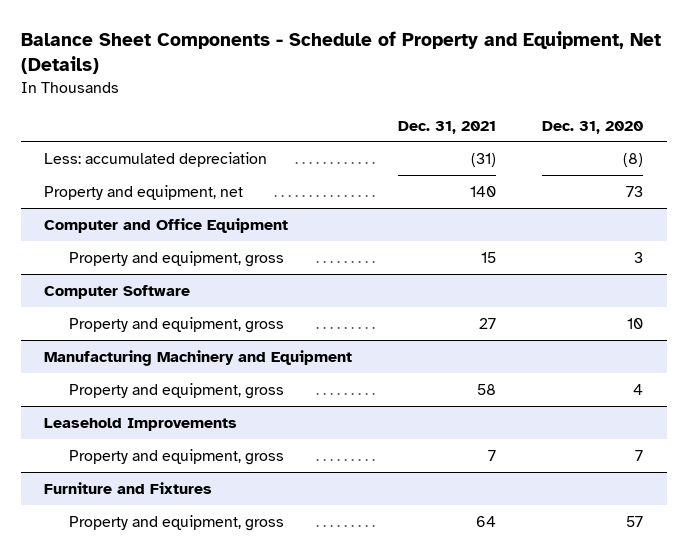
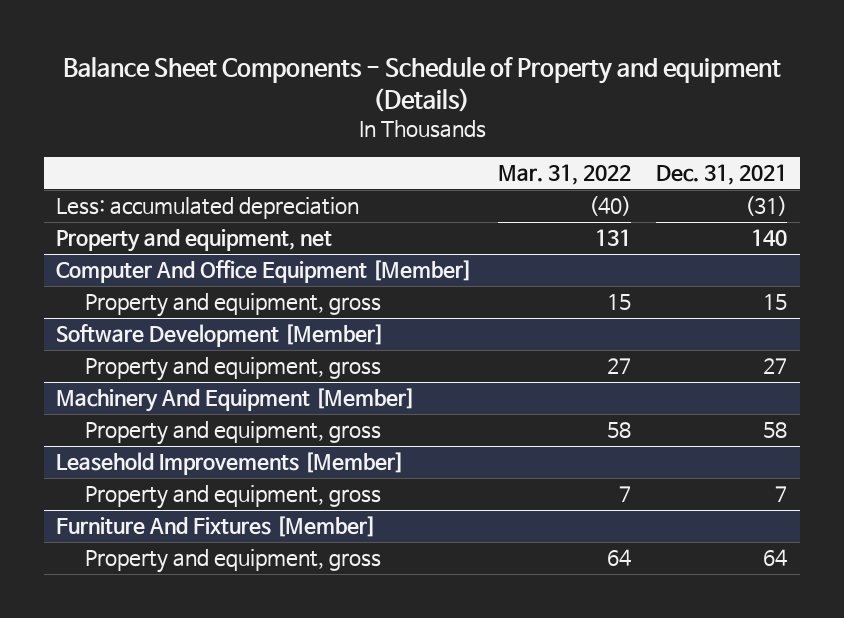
- Balance Sheet Components - Schedule of Property and Equipment, Net (Details)
+ Balance Sheet Components - Schedule of Property and equipment (Details)
- | Dec. 31, 2021 | Dec. 31, 2020
+ | Mar. 31, 2022 | Dec. 31, 2021
- Computer and Office Equipment
+ Computer And Office Equipment [Member]
- Computer Software
+ Software Development [Member]
- Manufacturing Machinery and Equipment
+ Machinery And Equipment [Member]
- Leasehold Improvements
+ Leasehold Improvements [Member]
- Furniture and Fixtures
+ Furniture And Fixtures [Member]

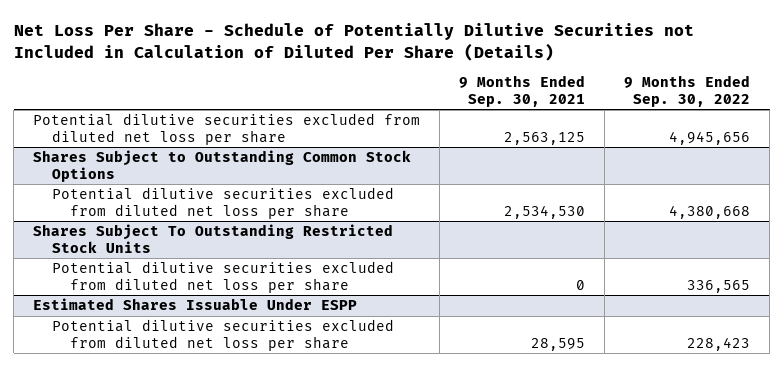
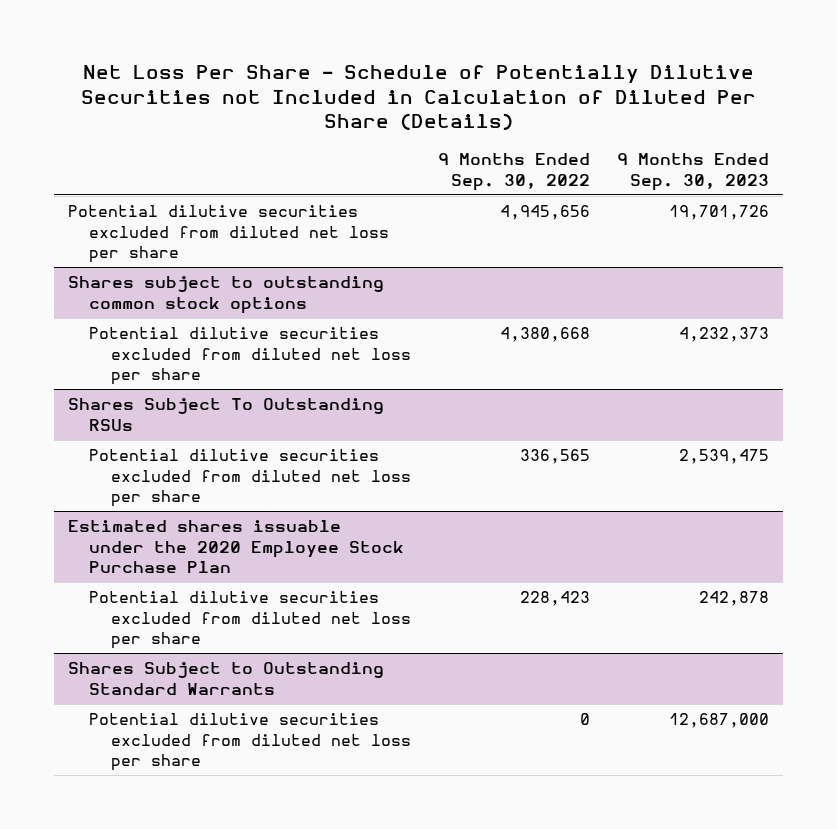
- | 9 Months Ended Sep. 30, 2021 | 9 Months Ended Sep. 30, 2022
+ | 9 Months Ended Sep. 30, 2022 | 9 Months Ended Sep. 30, 2023
- Shares Subject to Outstanding Common Stock Options
+ Shares subject to outstanding common stock options
- Shares Subject To Outstanding Restricted Stock Units
+ Shares Subject To Outstanding RSUs
- Estimated Shares Issuable Under ESPP
+ Estimated shares issuable under the 2020 Employee Stock Purchase Plan
+ Shares Subject to Outstanding Standard Warrants
+ Potential dilutive securities excluded from diluted net loss per share | 0 | 12,687,000

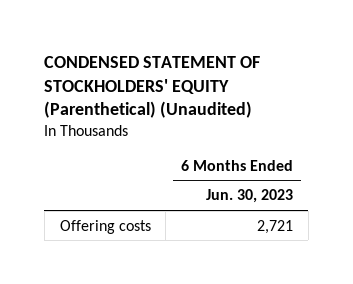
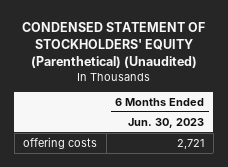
- Offering costs | 2,721
+ offering costs | 2,721

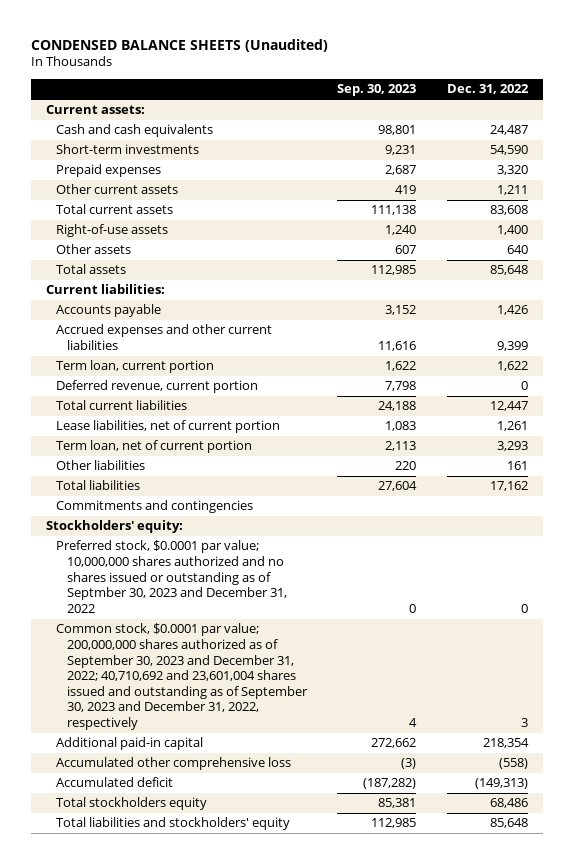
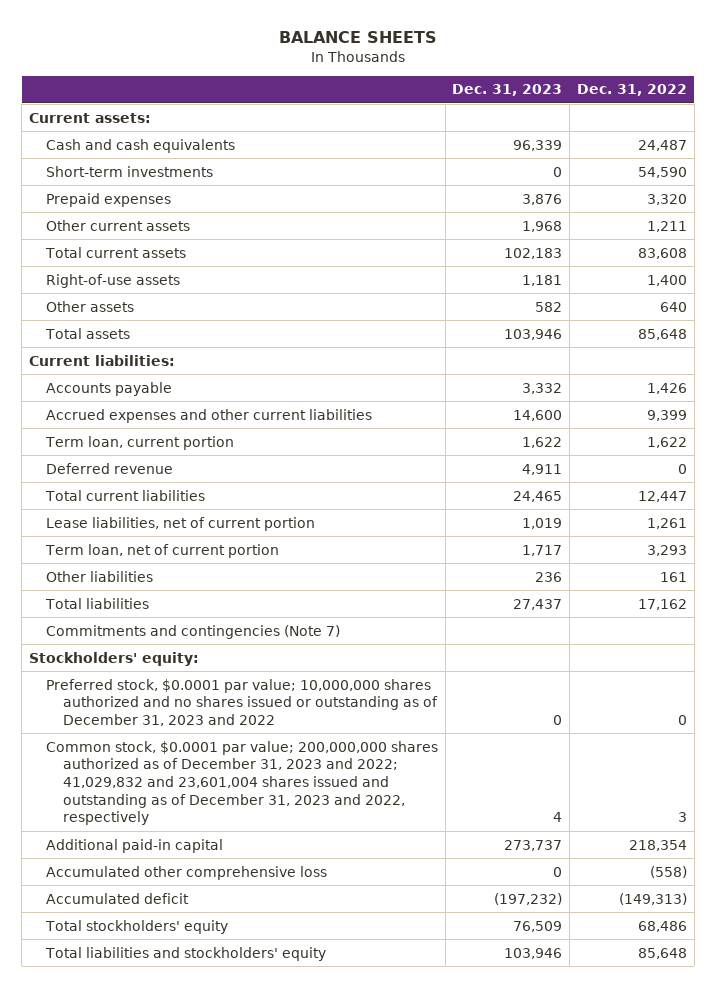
- CONDENSED BALANCE SHEETS (Unaudited)
+ BALANCE SHEETS
- | Sep. 30, 2023 | Dec. 31, 2022
+ | Dec. 31, 2023 | Dec. 31, 2022
- Deferred revenue, current portion | 7,798 | 0
+ Deferred revenue | 4,911 | 0
- Commitments and contingencies
+ Commitments and contingencies (Note 7)
- Preferred stock, $0.0001 par value; 10,000,000 shares authorized and no shares issued or outstanding as of Septmber 30, 2023 and December 31, 2022 | 0 | 0
- Common stock, $0.0001 par value; 200,000,000 shares authorized as of September 30, 2023 and December 31, 2022; 40,710,692 and 23,601,004 shares issued and outstanding as of September 30, 2023 and December 31, 2022, respectively | 4 | 3
+ Preferred stock, $0.0001 par value; 10,000,000 shares authorized and no shares issued or outstanding as of December 31, 2023 and 2022 | 0 | 0
+ Common stock, $0.0001 par value; 200,000,000 shares authorized as of December 31, 2023 and 2022; 41,029,832 and 23,601,004 shares issued and outstanding as of December 31, 2023 and 2022, respectively | 4 | 3
- Total stockholders equity | 85,381 | 68,486
+ Total stockholders' equity | 76,509 | 68,486

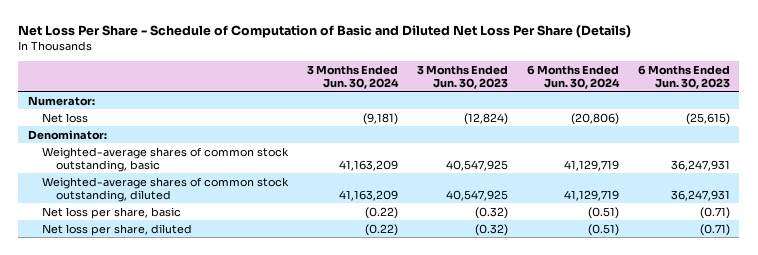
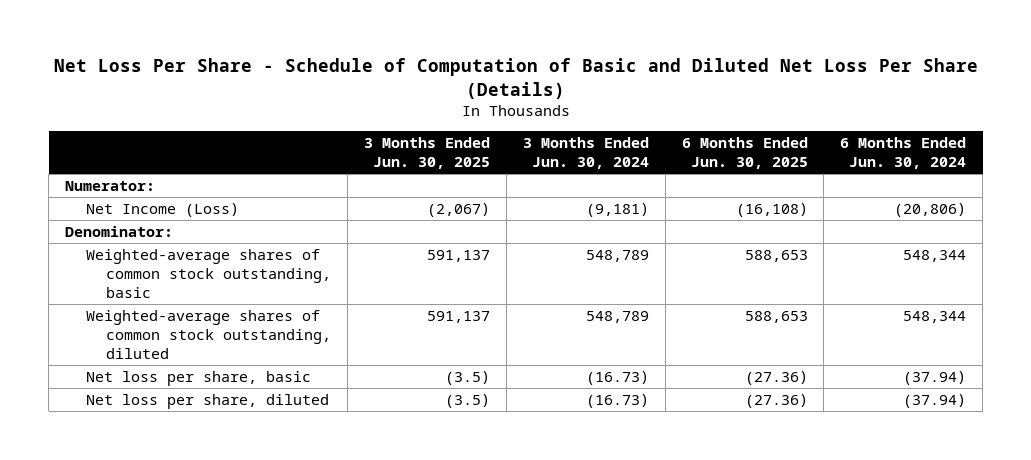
- | 3 Months Ended Jun. 30, 2024 | 3 Months Ended Jun. 30, 2023 | 6 Months Ended Jun. 30, 2024 | 6 Months Ended Jun. 30, 2023
+ | 3 Months Ended Jun. 30, 2025 | 3 Months Ended Jun. 30, 2024 | 6 Months Ended Jun. 30, 2025 | 6 Months Ended Jun. 30, 2024
- Net loss | (9,181) | (12,824) | (20,806) | (25,615)
+ Net Income (Loss) | (2,067) | (9,181) | (16,108) | (20,806)
- Weighted-average shares of common stock outstanding, basic | 41,163,209 | 40,547,925 | 41,129,719 | 36,247,931
- Weighted-average shares of common stock outstanding, diluted | 41,163,209 | 40,547,925 | 41,129,719 | 36,247,931
- Net loss per share, basic | (0.22) | (0.32) | (0.51) | (0.71)
- Net loss per share, diluted | (0.22) | (0.32) | (0.51) | (0.71)
+ Weighted-average shares of common stock outstanding, basic | 591,137 | 548,789 | 588,653 | 548,344
+ Weighted-average shares of common stock outstanding, diluted | 591,137 | 548,789 | 588,653 | 548,344
+ Net loss per share, basic | (3.5) | (16.73) | (27.36) | (37.94)
+ Net loss per share, diluted | (3.5) | (16.73) | (27.36) | (37.94)

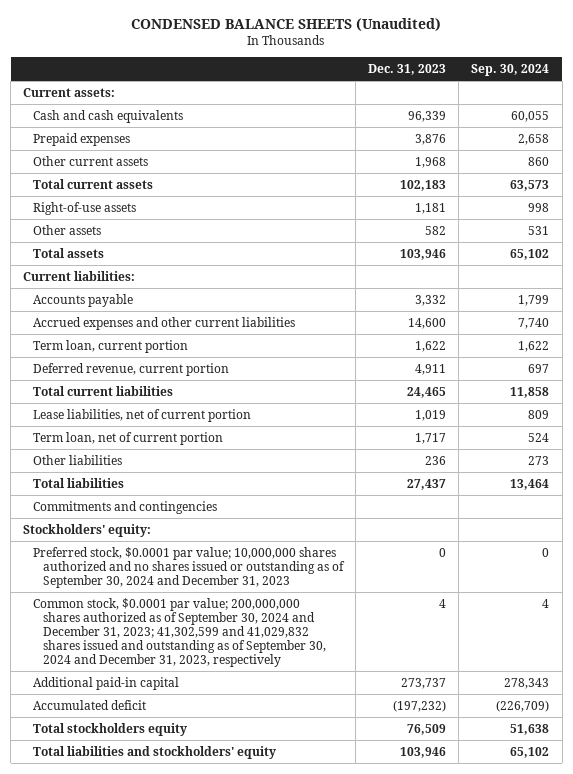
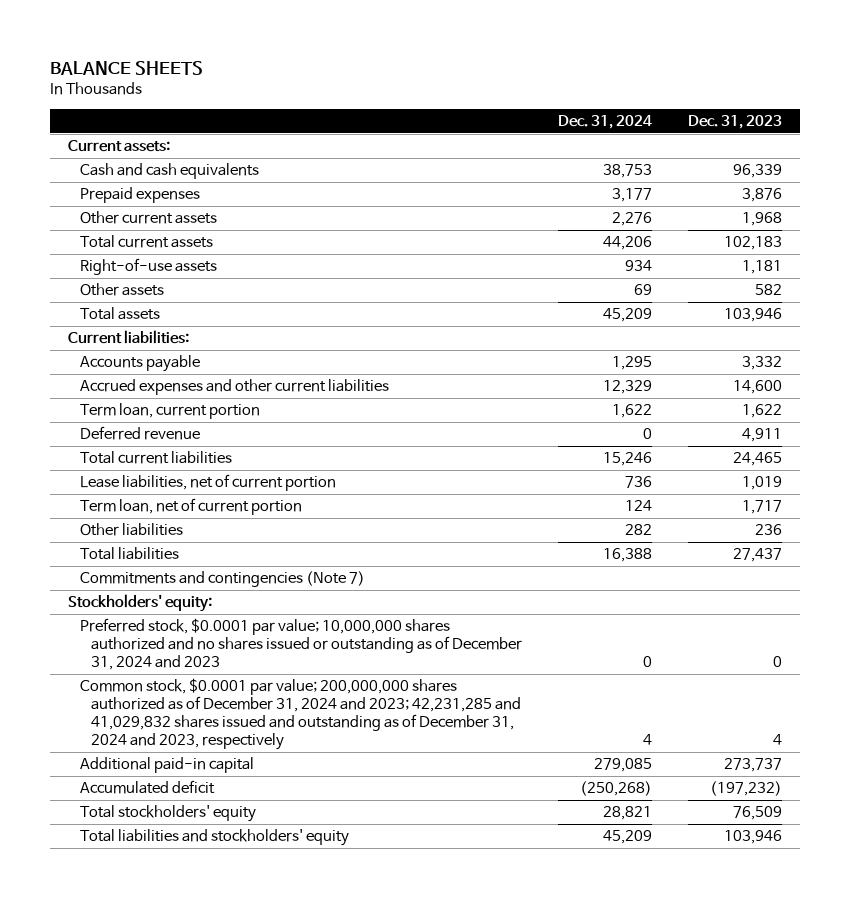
- CONDENSED BALANCE SHEETS (Unaudited)
+ BALANCE SHEETS
- | Dec. 31, 2023 | Sep. 30, 2024
+ | Dec. 31, 2024 | Dec. 31, 2023
- Deferred revenue, current portion | 4,911 | 697
+ Deferred revenue | 0 | 4,911
- Commitments and contingencies
+ Commitments and contingencies (Note 7)
- Preferred stock, $0.0001 par value; 10,000,000 shares authorized and no shares issued or outstanding as of September 30, 2024 and December 31, 2023 | 0 | 0
- Common stock, $0.0001 par value; 200,000,000 shares authorized as of September 30, 2024 and December 31, 2023; 41,302,599 and 41,029,832 shares issued and outstanding as of September 30, 2024 and December 31, 2023, respectively | 4 | 4
+ Preferred stock, $0.0001 par value; 10,000,000 shares authorized and no shares issued or outstanding as of December 31, 2024 and 2023 | 0 | 0
+ Common stock, $0.0001 par value; 200,000,000 shares authorized as of December 31, 2024 and 2023; 42,231,285 and 41,029,832 shares issued and outstanding as of December 31, 2024 and 2023, respectively | 4 | 4
- Total stockholders equity | 76,509 | 51,638
+ Total stockholders' equity | 28,821 | 76,509

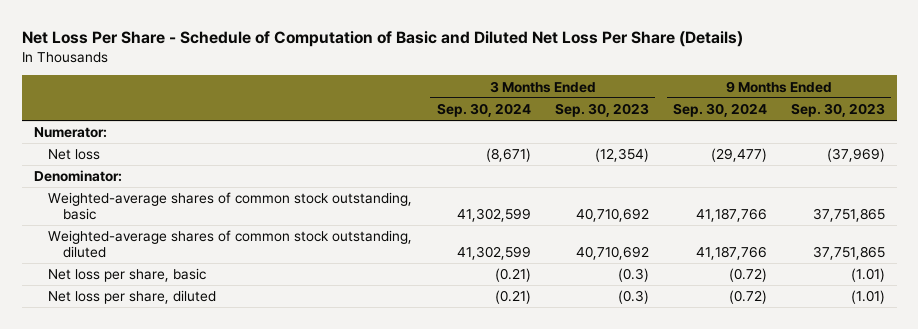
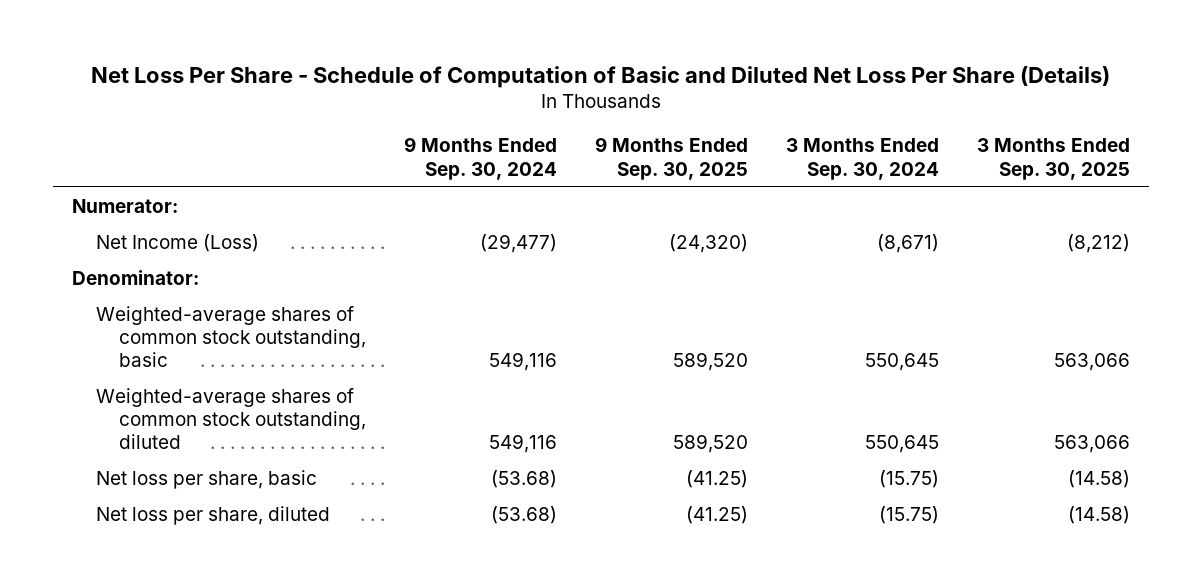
- | 3 Months Ended Sep. 30, 2024 | 3 Months Ended Sep. 30, 2023 | 9 Months Ended Sep. 30, 2024 | 9 Months Ended Sep. 30, 2023
+ | 9 Months Ended Sep. 30, 2024 | 9 Months Ended Sep. 30, 2025 | 3 Months Ended Sep. 30, 2024 | 3 Months Ended Sep. 30, 2025
- Net loss | (8,671) | (12,354) | (29,477) | (37,969)
+ Net Income (Loss) | (29,477) | (24,320) | (8,671) | (8,212)
- Weighted-average shares of common stock outstanding, basic | 41,302,599 | 40,710,692 | 41,187,766 | 37,751,865
- Weighted-average shares of common stock outstanding, diluted | 41,302,599 | 40,710,692 | 41,187,766 | 37,751,865
- Net loss per share, basic | (0.21) | (0.3) | (0.72) | (1.01)
- Net loss per share, diluted | (0.21) | (0.3) | (0.72) | (1.01)
+ Weighted-average shares of common stock outstanding, basic | 549,116 | 589,520 | 550,645 | 563,066
+ Weighted-average shares of common stock outstanding, diluted | 549,116 | 589,520 | 550,645 | 563,066
+ Net loss per share, basic | (53.68) | (41.25) | (15.75) | (14.58)
+ Net loss per share, diluted | (53.68) | (41.25) | (15.75) | (14.58)

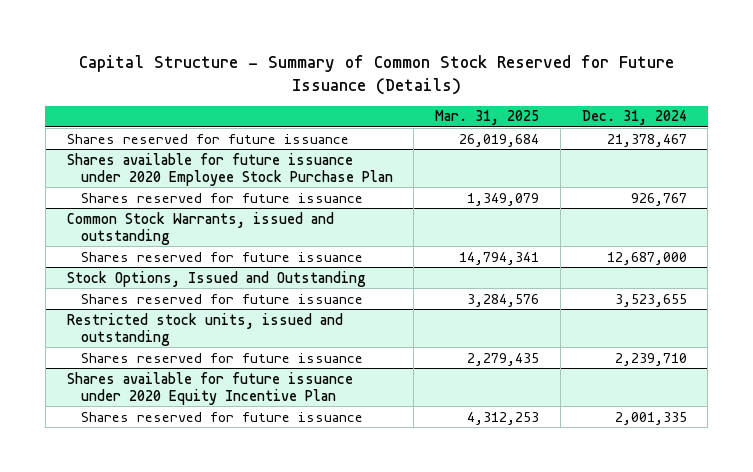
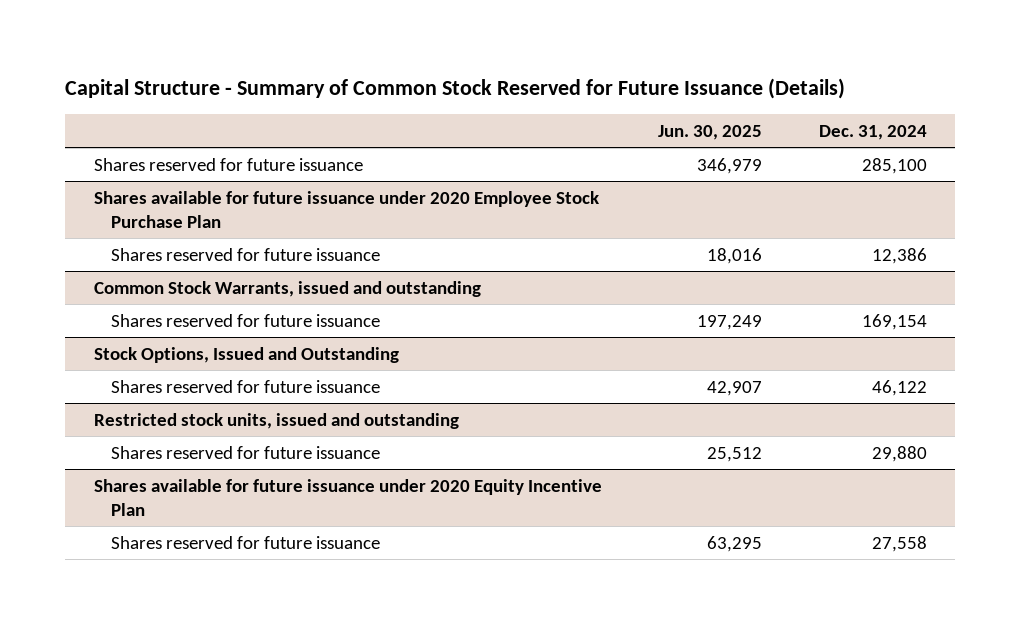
- | Mar. 31, 2025 | Dec. 31, 2024
+ | Jun. 30, 2025 | Dec. 31, 2024
- Shares reserved for future issuance | 26,019,684 | 21,378,467
+ Shares reserved for future issuance | 346,979 | 285,100
@ Shares available for future issuance under 2020 Employee Stock Purchase Plan
- Shares reserved for future issuance | 1,349,079 | 926,767
+ Shares reserved for future issuance | 18,016 | 12,386
@ Common Stock Warrants, issued and outstanding
- Shares reserved for future issuance | 14,794,341 | 12,687,000
+ Shares reserved for future issuance | 197,249 | 169,154
@ Stock Options, Issued and Outstanding
- Shares reserved for future issuance | 3,284,576 | 3,523,655
+ Shares reserved for future issuance | 42,907 | 46,122
@ Restricted stock units, issued and outstanding
- Shares reserved for future issuance | 2,279,435 | 2,239,710
+ Shares reserved for future issuance | 25,512 | 29,880
@ Shares available for future issuance under 2020 Equity Incentive Plan
- Shares reserved for future issuance | 4,312,253 | 2,001,335
+ Shares reserved for future issuance | 63,295 | 27,558

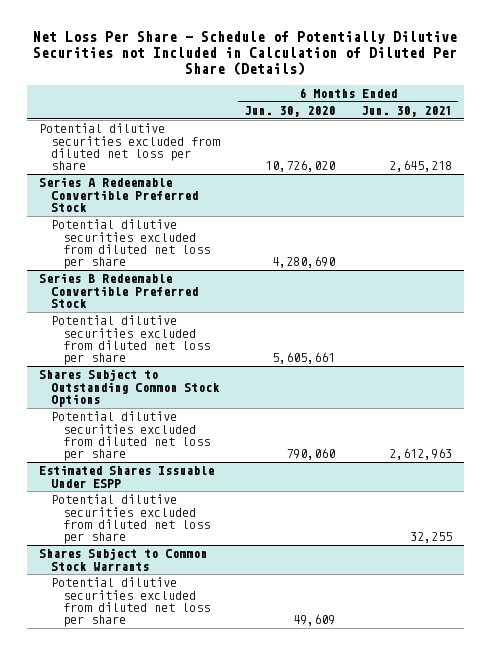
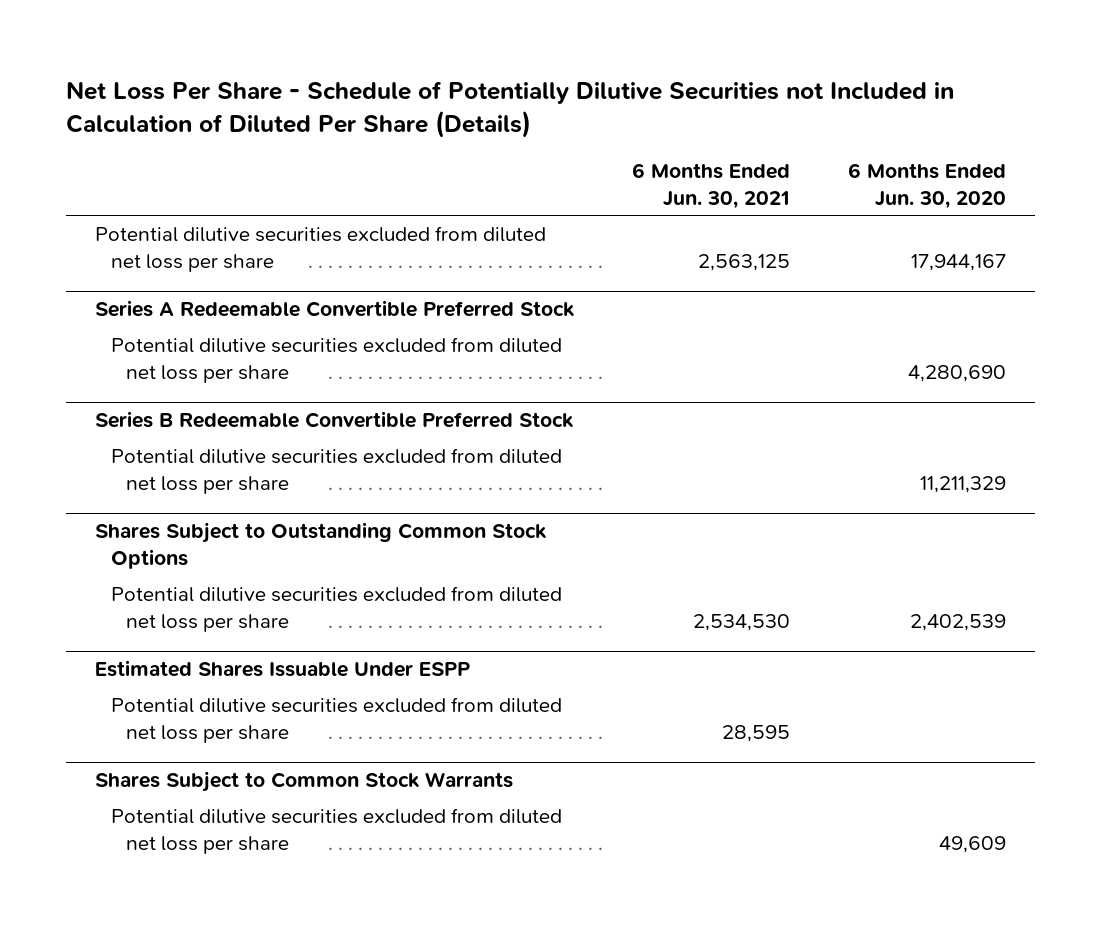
- | 6 Months Ended Jun. 30, 2020 | 6 Months Ended Jun. 30, 2021
+ | 6 Months Ended Jun. 30, 2021 | 6 Months Ended Jun. 30, 2020
- Potential dilutive securities excluded from diluted net loss per share | 10,726,020 | 2,645,218
+ Potential dilutive securities excluded from diluted net loss per share | 2,563,125 | 17,944,167
@ Series B Redeemable Convertible Preferred Stock
- Potential dilutive securities excluded from diluted net loss per share | 5,605,661 |
+ Potential dilutive securities excluded from diluted net loss per share | | 11,211,329
@ Shares Subject to Outstanding Common Stock Options
- Potential dilutive securities excluded from diluted net loss per share | 790,060 | 2,612,963
+ Potential dilutive securities excluded from diluted net loss per share | 2,534,530 | 2,402,539
@ Estimated Shares Issuable Under ESPP
- Potential dilutive securities excluded from diluted net loss per share | | 32,255
+ Potential dilutive securities excluded from diluted net loss per share | 28,595 |

